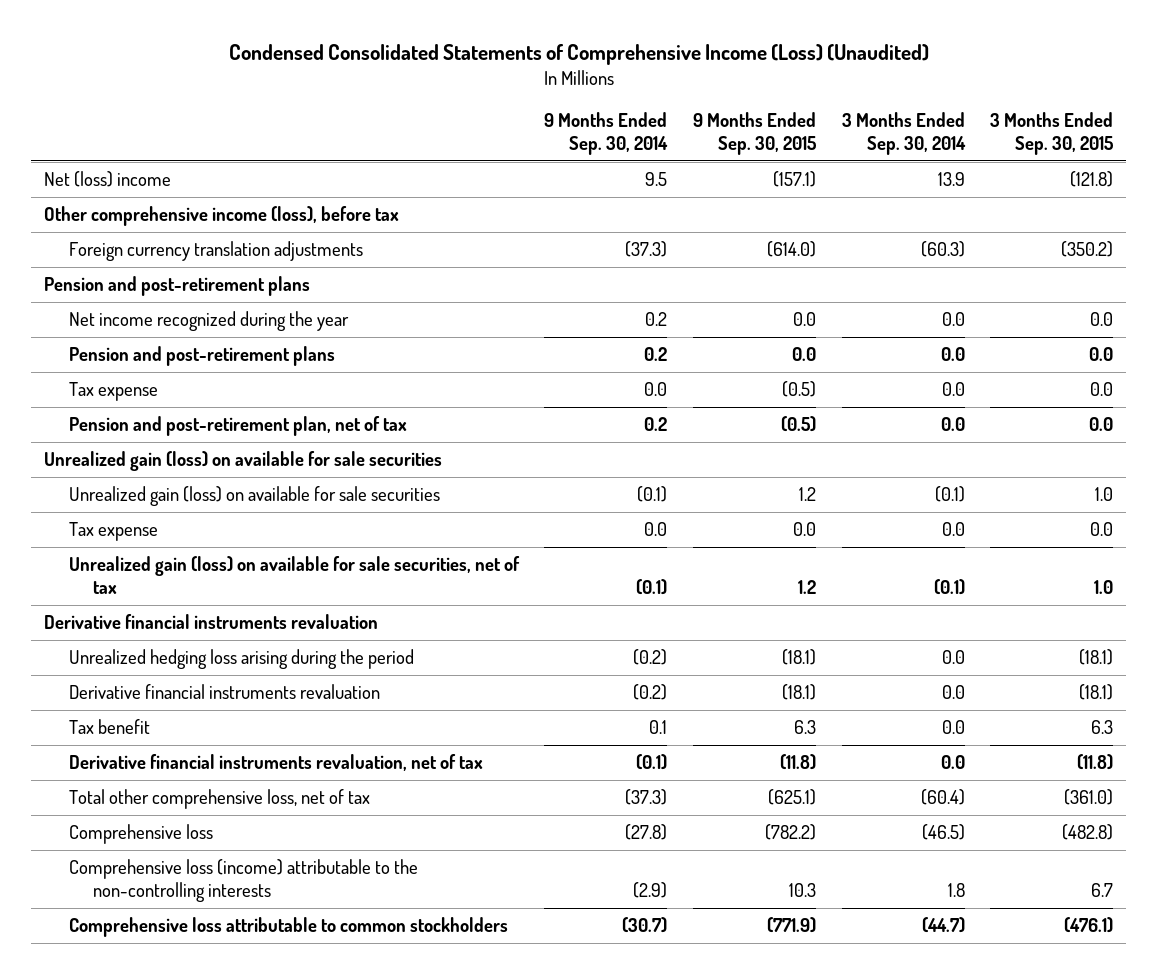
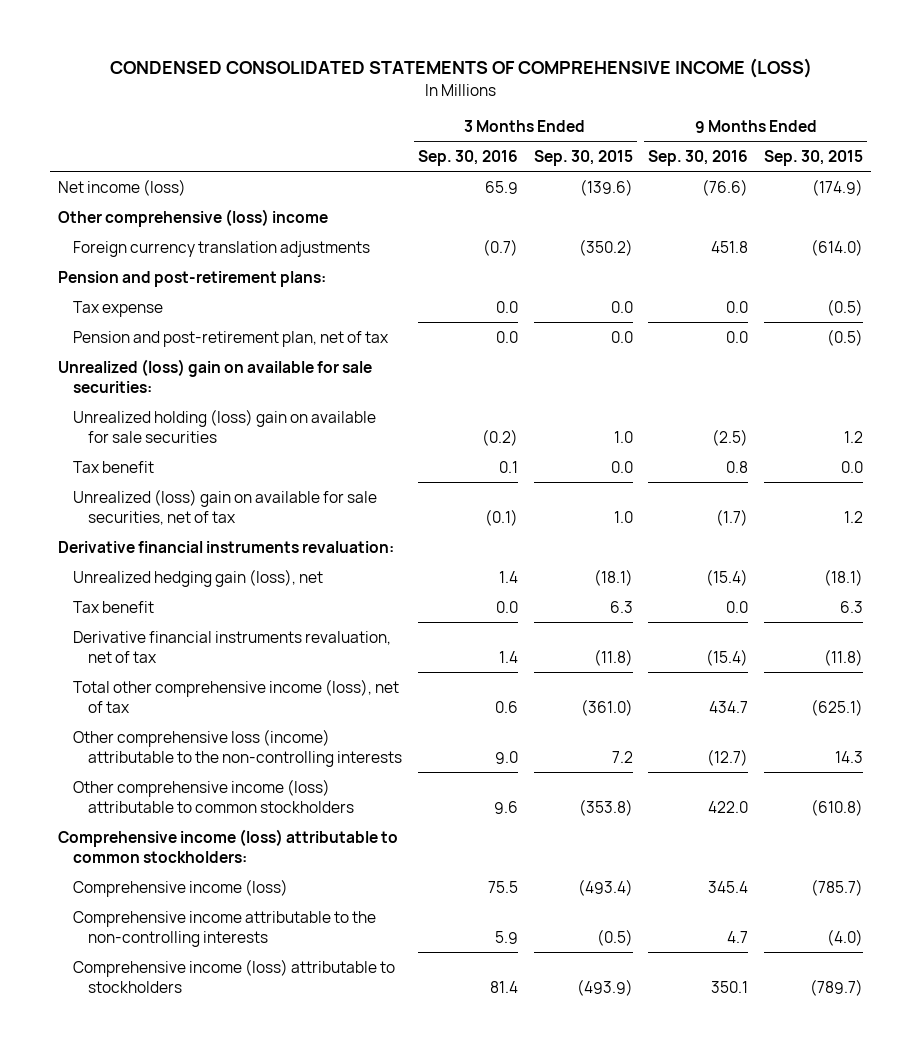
- Condensed Consolidated Statements of Comprehensive Income (Loss) (Unaudited)
+ CONDENSED CONSOLIDATED STATEMENTS OF COMPREHENSIVE INCOME (LOSS)
- | 9 Months Ended Sep. 30, 2014 | 9 Months Ended Sep. 30, 2015 | 3 Months Ended Sep. 30, 2014 | 3 Months Ended Sep. 30, 2015
+ | 3 Months Ended Sep. 30, 2016 | 3 Months Ended Sep. 30, 2015 | 9 Months Ended Sep. 30, 2016 | 9 Months Ended Sep. 30, 2015
- Net (loss) income | 9.5 | (157.1) | 13.9 | (121.8)
- Other comprehensive income (loss), before tax
+ Net income (loss) | 65.9 | (139.6) | (76.6) | (174.9)
+ Other comprehensive (loss) income
- Pension and post-retirement plans
- Net income recognized during the year | 0.2 | 0.0 | 0.0 | 0.0
- Pension and post-retirement plans | 0.2 | 0.0 | 0.0 | 0.0
+ Pension and post-retirement plans:
- Unrealized gain (loss) on available for sale securities
- Unrealized gain (loss) on available for sale securities | (0.1) | 1.2 | (0.1) | 1.0
- Tax expense | 0.0 | 0.0 | 0.0 | 0.0
- Unrealized gain (loss) on available for sale securities, net of tax | (0.1) | 1.2 | (0.1) | 1.0
- Derivative financial instruments revaluation
- Unrealized hedging loss arising during the period | (0.2) | (18.1) | 0.0 | (18.1)
- Derivative financial instruments revaluation | (0.2) | (18.1) | 0.0 | (18.1)
+ Unrealized (loss) gain on available for sale securities:
+ Unrealized holding (loss) gain on available for sale securities | (0.2) | 1.0 | (2.5) | 1.2
+ Tax benefit | 0.1 | 0.0 | 0.8 | 0.0
+ Unrealized (loss) gain on available for sale securities, net of tax | (0.1) | 1.0 | (1.7) | 1.2
+ Derivative financial instruments revaluation:
+ Unrealized hedging gain (loss), net | 1.4 | (18.1) | (15.4) | (18.1)
- Total other comprehensive loss, net of tax | (37.3) | (625.1) | (60.4) | (361.0)
- Comprehensive loss | (27.8) | (782.2) | (46.5) | (482.8)
- Comprehensive loss (income) attributable to the non-controlling interests | (2.9) | 10.3 | 1.8 | 6.7
- Comprehensive loss attributable to common stockholders | (30.7) | (771.9) | (44.7) | (476.1)
+ Total other comprehensive income (loss), net of tax | 0.6 | (361.0) | 434.7 | (625.1)
+ Other comprehensive loss (income) attributable to the non-controlling interests | 9.0 | 7.2 | (12.7) | 14.3
+ Other comprehensive income (loss) attributable to common stockholders | 9.6 | (353.8) | 422.0 | (610.8)
+ Comprehensive income (loss) attributable to common stockholders:
+ Comprehensive income (loss) | 75.5 | (493.4) | 345.4 | (785.7)
+ Comprehensive income attributable to the non-controlling interests | 5.9 | (0.5) | 4.7 | (4.0)
+ Comprehensive income (loss) attributable to stockholders | 81.4 | (493.9) | 350.1 | (789.7)

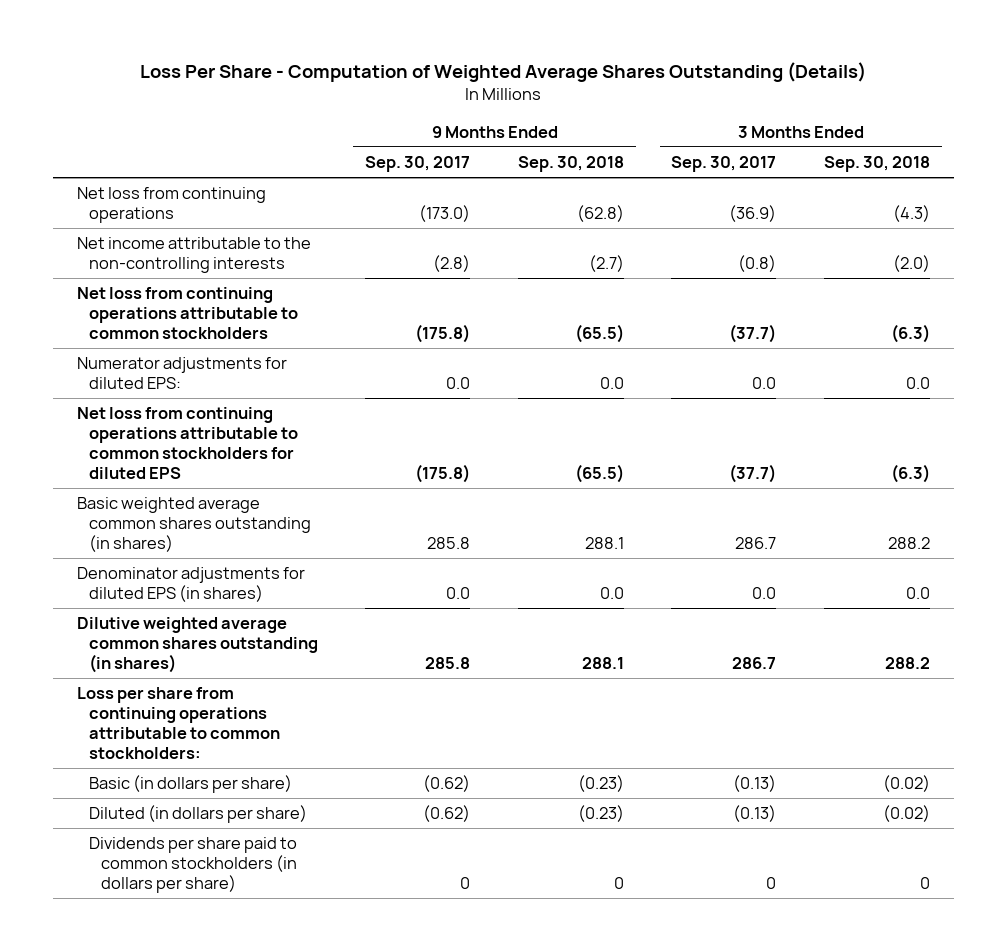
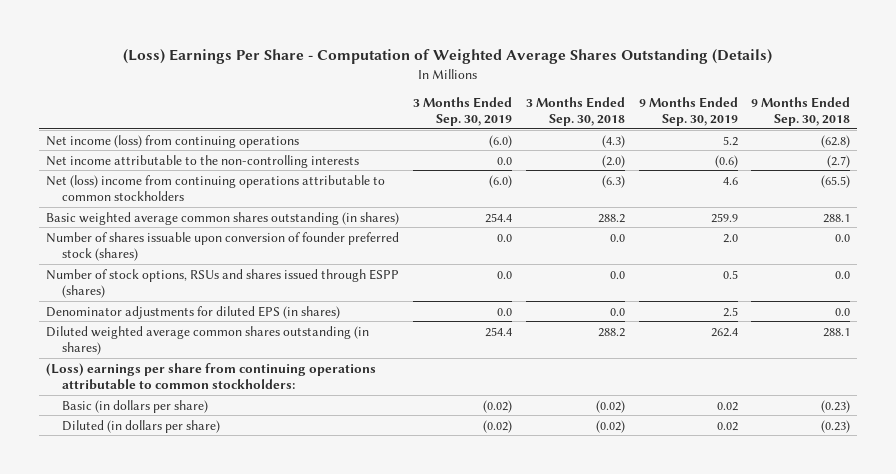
- Loss Per Share - Computation of Weighted Average Shares Outstanding (Details)
+ (Loss) Earnings Per Share - Computation of Weighted Average Shares Outstanding (Details)
- | 9 Months Ended Sep. 30, 2017 | 9 Months Ended Sep. 30, 2018 | 3 Months Ended Sep. 30, 2017 | 3 Months Ended Sep. 30, 2018
+ | 3 Months Ended Sep. 30, 2019 | 3 Months Ended Sep. 30, 2018 | 9 Months Ended Sep. 30, 2019 | 9 Months Ended Sep. 30, 2018
- Net loss from continuing operations | (173.0) | (62.8) | (36.9) | (4.3)
+ Net income (loss) from continuing operations | (6.0) | (4.3) | 5.2 | (62.8)
- Net loss from continuing operations attributable to common stockholders | (175.8) | (65.5) | (37.7) | (6.3)
- Numerator adjustments for diluted EPS: | 0.0 | 0.0 | 0.0 | 0.0
- Net loss from continuing operations attributable to common stockholders for diluted EPS | (175.8) | (65.5) | (37.7) | (6.3)
+ Net (loss) income from continuing operations attributable to common stockholders | (6.0) | (6.3) | 4.6 | (65.5)
+ Number of shares issuable upon conversion of founder preferred stock (shares) | 0.0 | 0.0 | 2.0 | 0.0
+ Number of stock options, RSUs and shares issued through ESPP (shares) | 0.0 | 0.0 | 0.5 | 0.0
- Dilutive weighted average common shares outstanding (in shares) | 285.8 | 288.1 | 286.7 | 288.2
- Loss per share from continuing operations attributable to common stockholders:
+ Diluted weighted average common shares outstanding (in shares) | 254.4 | 288.2 | 262.4 | 288.1
+ (Loss) earnings per share from continuing operations attributable to common stockholders:
- Dividends per share paid to common stockholders (in dollars per share) | 0 | 0 | 0 | 0

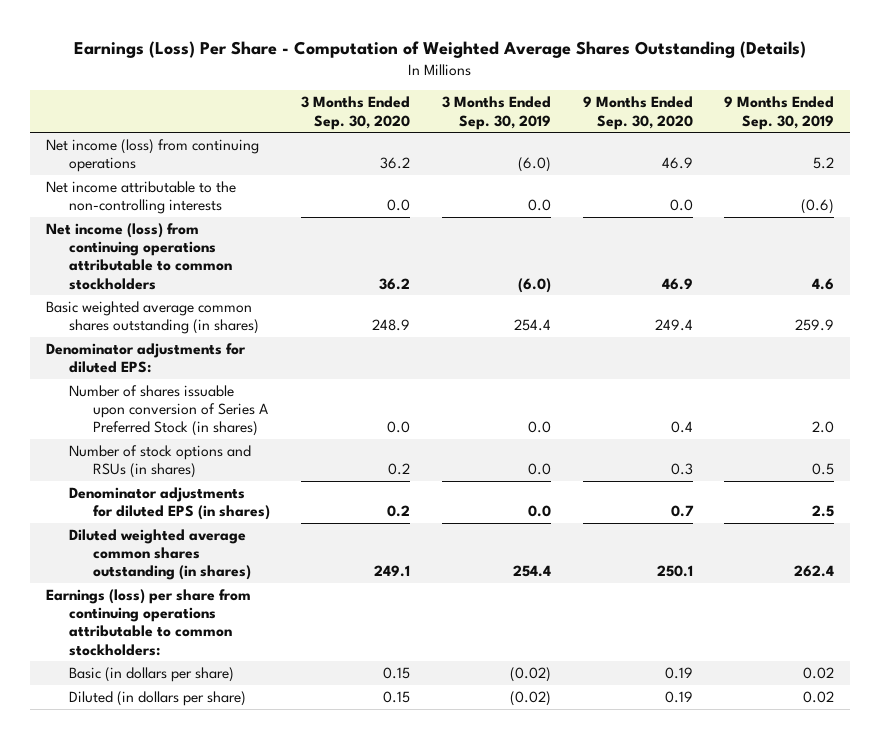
- (Loss) Earnings Per Share - Computation of Weighted Average Shares Outstanding (Details)
+ Earnings (Loss) Per Share - Computation of Weighted Average Shares Outstanding (Details)
- | 3 Months Ended Sep. 30, 2019 | 3 Months Ended Sep. 30, 2018 | 9 Months Ended Sep. 30, 2019 | 9 Months Ended Sep. 30, 2018
+ | 3 Months Ended Sep. 30, 2020 | 3 Months Ended Sep. 30, 2019 | 9 Months Ended Sep. 30, 2020 | 9 Months Ended Sep. 30, 2019
- Net (loss) income from continuing operations attributable to common stockholders | (6.0) | (6.3) | 4.6 | (65.5)
+ Net income (loss) from continuing operations attributable to common stockholders | 36.2 | (6.0) | 46.9 | 4.6
- Number of shares issuable upon conversion of founder preferred stock (shares) | 0.0 | 0.0 | 2.0 | 0.0
- Number of stock options, RSUs and shares issued through ESPP (shares) | 0.0 | 0.0 | 0.5 | 0.0
+ Denominator adjustments for diluted EPS:
+ Number of shares issuable upon conversion of Series A Preferred Stock (in shares) | 0.0 | 0.0 | 0.4 | 2.0
+ Number of stock options and RSUs (in shares) | 0.2 | 0.0 | 0.3 | 0.5
- (Loss) earnings per share from continuing operations attributable to common stockholders:
+ Earnings (loss) per share from continuing operations attributable to common stockholders:

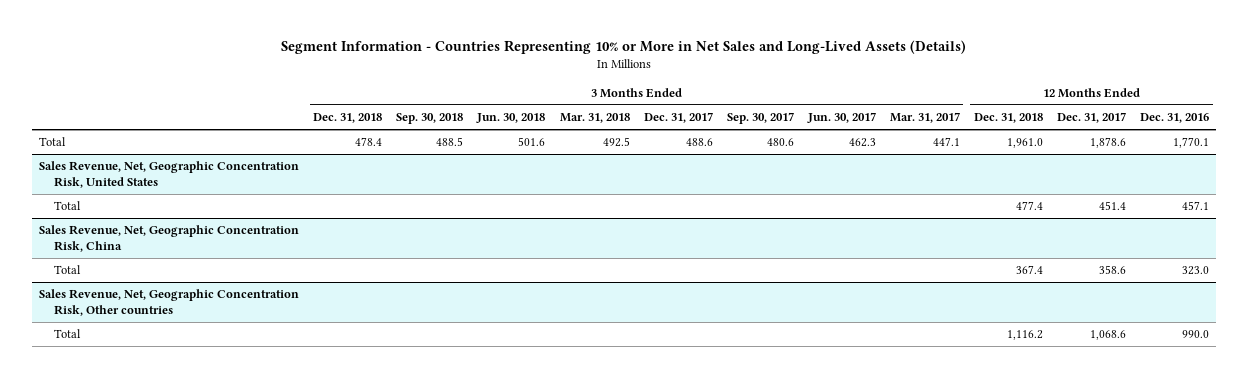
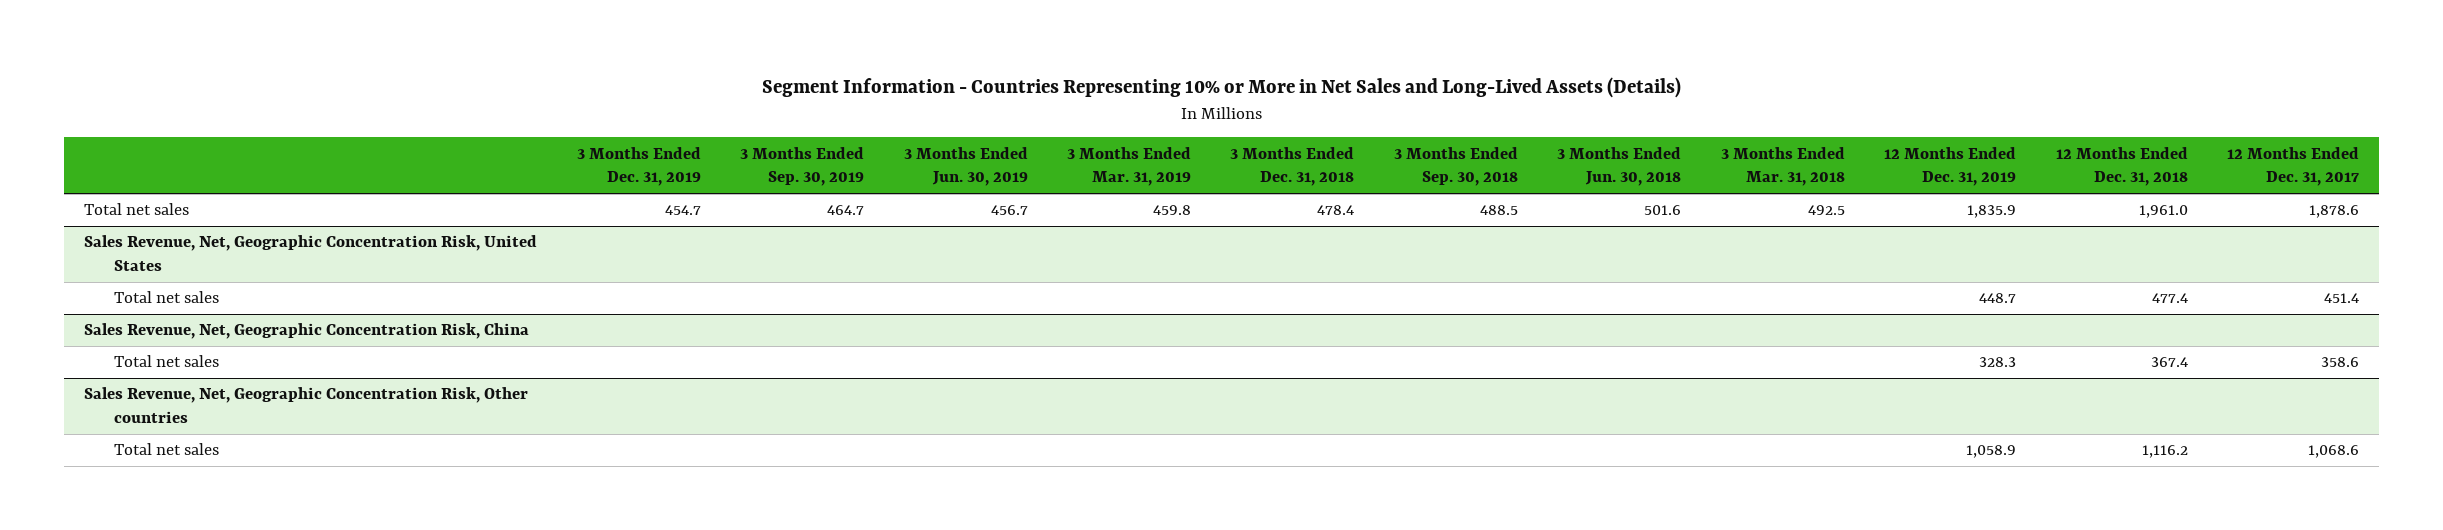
- | 3 Months Ended Dec. 31, 2018 | 3 Months Ended Sep. 30, 2018 | 3 Months Ended Jun. 30, 2018 | 3 Months Ended Mar. 31, 2018 | 3 Months Ended Dec. 31, 2017 | 3 Months Ended Sep. 30, 2017 | 3 Months Ended Jun. 30, 2017 | 3 Months Ended Mar. 31, 2017 | 12 Months Ended Dec. 31, 2018 | 12 Months Ended Dec. 31, 2017 | 12 Months Ended Dec. 31, 2016
+ | 3 Months Ended Dec. 31, 2019 | 3 Months Ended Sep. 30, 2019 | 3 Months Ended Jun. 30, 2019 | 3 Months Ended Mar. 31, 2019 | 3 Months Ended Dec. 31, 2018 | 3 Months Ended Sep. 30, 2018 | 3 Months Ended Jun. 30, 2018 | 3 Months Ended Mar. 31, 2018 | 12 Months Ended Dec. 31, 2019 | 12 Months Ended Dec. 31, 2018 | 12 Months Ended Dec. 31, 2017
- Total | 478.4 | 488.5 | 501.6 | 492.5 | 488.6 | 480.6 | 462.3 | 447.1 | 1,961.0 | 1,878.6 | 1,770.1
+ Total net sales | 454.7 | 464.7 | 456.7 | 459.8 | 478.4 | 488.5 | 501.6 | 492.5 | 1,835.9 | 1,961.0 | 1,878.6
@ Sales Revenue, Net, Geographic Concentration Risk, United States
- Total | | | | | | | | | 477.4 | 451.4 | 457.1
+ Total net sales | | | | | | | | | 448.7 | 477.4 | 451.4
@ Sales Revenue, Net, Geographic Concentration Risk, China
- Total | | | | | | | | | 367.4 | 358.6 | 323.0
+ Total net sales | | | | | | | | | 328.3 | 367.4 | 358.6
@ Sales Revenue, Net, Geographic Concentration Risk, Other countries
- Total | | | | | | | | | 1,116.2 | 1,068.6 | 990.0
+ Total net sales | | | | | | | | | 1,058.9 | 1,116.2 | 1,068.6

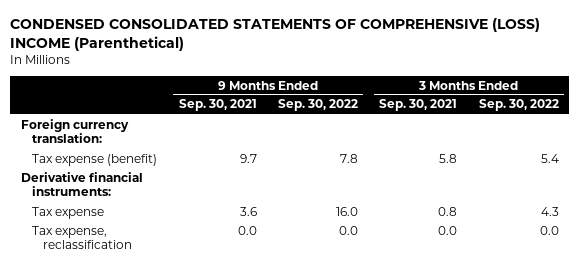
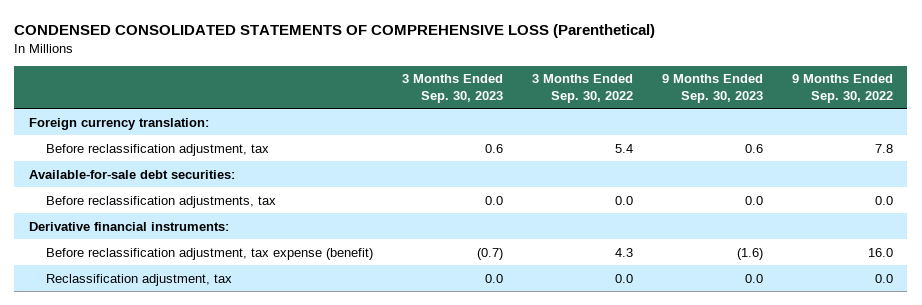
- CONDENSED CONSOLIDATED STATEMENTS OF COMPREHENSIVE (LOSS) INCOME (Parenthetical)
+ CONDENSED CONSOLIDATED STATEMENTS OF COMPREHENSIVE LOSS (Parenthetical)
- | 9 Months Ended Sep. 30, 2021 | 9 Months Ended Sep. 30, 2022 | 3 Months Ended Sep. 30, 2021 | 3 Months Ended Sep. 30, 2022
+ | 3 Months Ended Sep. 30, 2023 | 3 Months Ended Sep. 30, 2022 | 9 Months Ended Sep. 30, 2023 | 9 Months Ended Sep. 30, 2022
- Tax expense (benefit) | 9.7 | 7.8 | 5.8 | 5.4
+ Before reclassification adjustment, tax | 0.6 | 5.4 | 0.6 | 7.8
+ Available-for-sale debt securities:
+ Before reclassification adjustments, tax | 0.0 | 0.0 | 0.0 | 0.0
- Tax expense | 3.6 | 16.0 | 0.8 | 4.3
- Tax expense, reclassification | 0.0 | 0.0 | 0.0 | 0.0
+ Before reclassification adjustment, tax expense (benefit) | (0.7) | 4.3 | (1.6) | 16.0
+ Reclassification adjustment, tax | 0.0 | 0.0 | 0.0 | 0.0

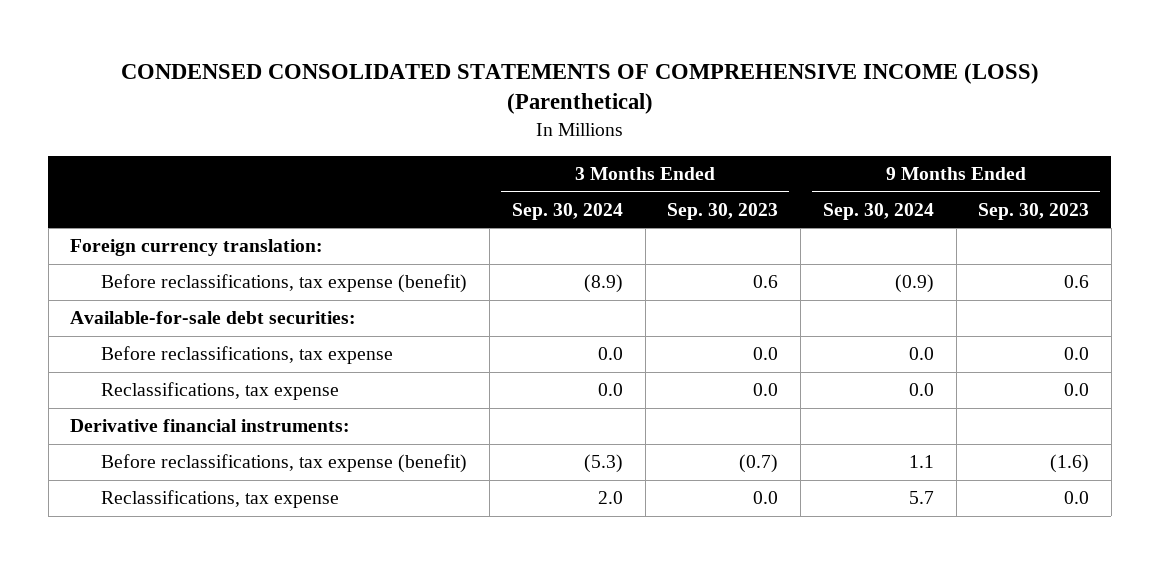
- CONDENSED CONSOLIDATED STATEMENTS OF COMPREHENSIVE LOSS (Parenthetical)
+ CONDENSED CONSOLIDATED STATEMENTS OF COMPREHENSIVE INCOME (LOSS) (Parenthetical)
- | 3 Months Ended Sep. 30, 2023 | 3 Months Ended Sep. 30, 2022 | 9 Months Ended Sep. 30, 2023 | 9 Months Ended Sep. 30, 2022
+ | 3 Months Ended Sep. 30, 2024 | 3 Months Ended Sep. 30, 2023 | 9 Months Ended Sep. 30, 2024 | 9 Months Ended Sep. 30, 2023
- Before reclassification adjustment, tax | 0.6 | 5.4 | 0.6 | 7.8
+ Before reclassifications, tax expense (benefit) | (8.9) | 0.6 | (0.9) | 0.6
- Before reclassification adjustments, tax | 0.0 | 0.0 | 0.0 | 0.0
+ Before reclassifications, tax expense | 0.0 | 0.0 | 0.0 | 0.0
+ Reclassifications, tax expense | 0.0 | 0.0 | 0.0 | 0.0
- Before reclassification adjustment, tax expense (benefit) | (0.7) | 4.3 | (1.6) | 16.0
- Reclassification adjustment, tax | 0.0 | 0.0 | 0.0 | 0.0
+ Before reclassifications, tax expense (benefit) | (5.3) | (0.7) | 1.1 | (1.6)
+ Reclassifications, tax expense | 2.0 | 0.0 | 5.7 | 0.0

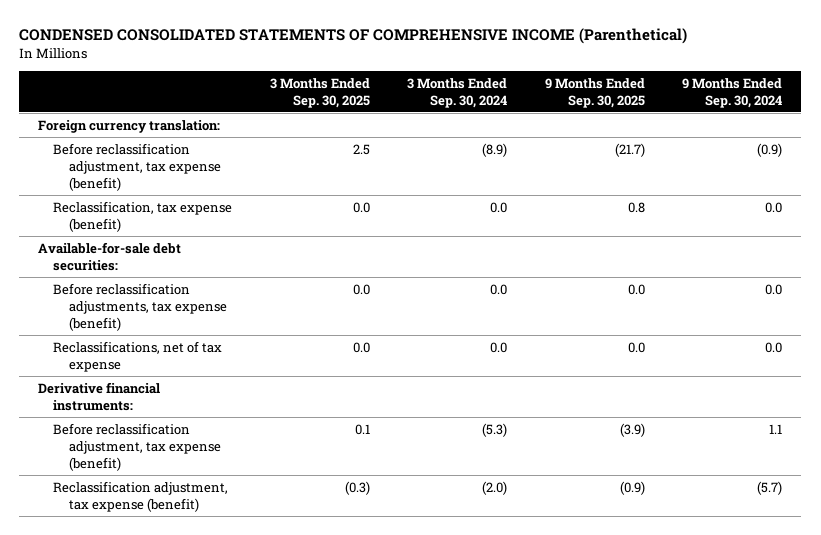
- CONDENSED CONSOLIDATED STATEMENTS OF COMPREHENSIVE INCOME (LOSS) (Parenthetical)
+ CONDENSED CONSOLIDATED STATEMENTS OF COMPREHENSIVE INCOME (Parenthetical)
- | 3 Months Ended Sep. 30, 2024 | 3 Months Ended Sep. 30, 2023 | 9 Months Ended Sep. 30, 2024 | 9 Months Ended Sep. 30, 2023
+ | 3 Months Ended Sep. 30, 2025 | 3 Months Ended Sep. 30, 2024 | 9 Months Ended Sep. 30, 2025 | 9 Months Ended Sep. 30, 2024
- Before reclassifications, tax expense (benefit) | (8.9) | 0.6 | (0.9) | 0.6
+ Before reclassification adjustment, tax expense (benefit) | 2.5 | (8.9) | (21.7) | (0.9)
+ Reclassification, tax expense (benefit) | 0.0 | 0.0 | 0.8 | 0.0
- Before reclassifications, tax expense | 0.0 | 0.0 | 0.0 | 0.0
- Reclassifications, tax expense | 0.0 | 0.0 | 0.0 | 0.0
+ Before reclassification adjustments, tax expense (benefit) | 0.0 | 0.0 | 0.0 | 0.0
+ Reclassifications, net of tax expense | 0.0 | 0.0 | 0.0 | 0.0
- Before reclassifications, tax expense (benefit) | (5.3) | (0.7) | 1.1 | (1.6)
- Reclassifications, tax expense | 2.0 | 0.0 | 5.7 | 0.0
+ Before reclassification adjustment, tax expense (benefit) | 0.1 | (5.3) | (3.9) | 1.1
+ Reclassification adjustment, tax expense (benefit) | (0.3) | (2.0) | (0.9) | (5.7)

